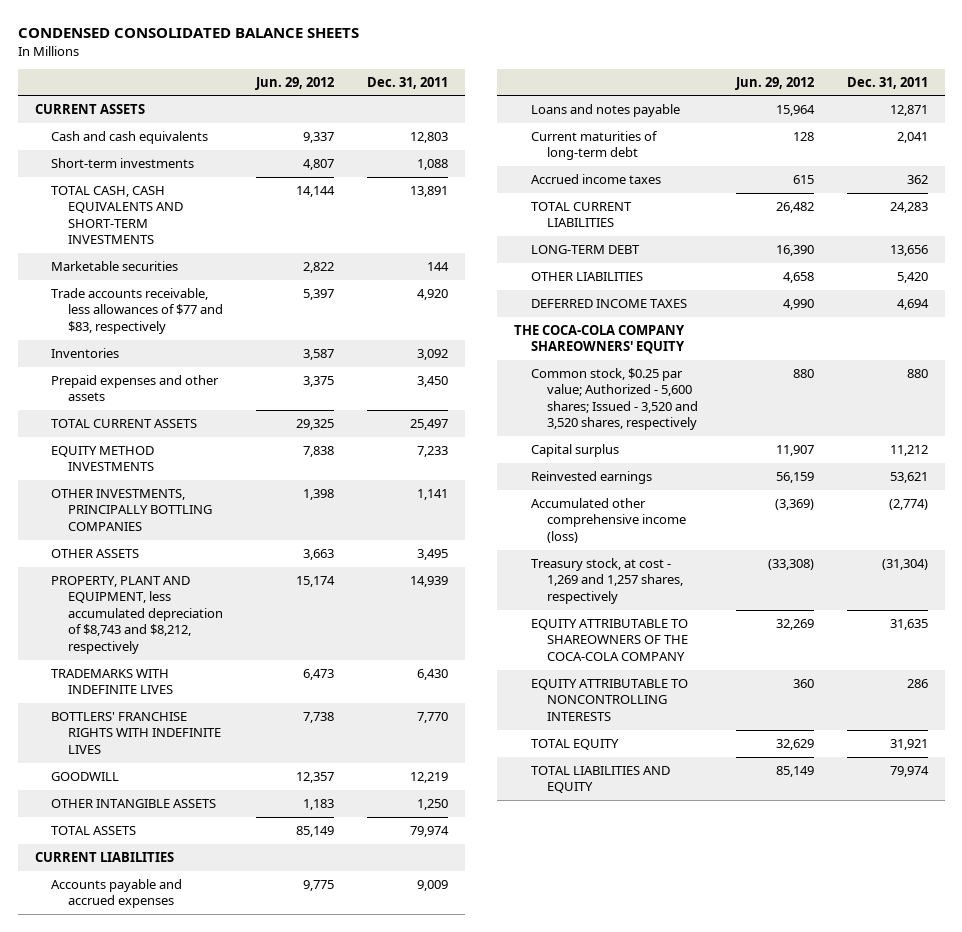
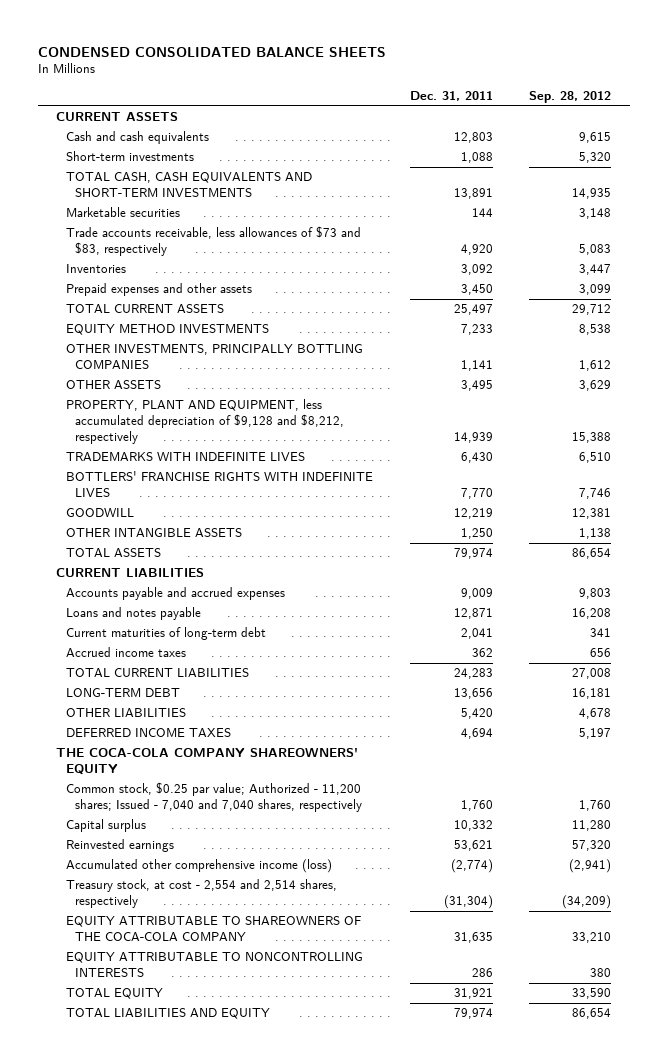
- | Jun. 29, 2012 | Dec. 31, 2011
+ | Dec. 31, 2011 | Sep. 28, 2012
- Trade accounts receivable, less allowances of $77 and $83, respectively | 5,397 | 4,920
+ Trade accounts receivable, less allowances of $73 and $83, respectively | 4,920 | 5,083
- PROPERTY, PLANT AND EQUIPMENT, less accumulated depreciation of $8,743 and $8,212, respectively | 15,174 | 14,939
+ PROPERTY, PLANT AND EQUIPMENT, less accumulated depreciation of $9,128 and $8,212, respectively | 14,939 | 15,388
- Common stock, $0.25 par value; Authorized - 5,600 shares; Issued - 3,520 and 3,520 shares, respectively | 880 | 880
- Capital surplus | 11,907 | 11,212
+ Common stock, $0.25 par value; Authorized - 11,200 shares; Issued - 7,040 and 7,040 shares, respectively | 1,760 | 1,760
+ Capital surplus | 10,332 | 11,280
- Treasury stock, at cost - 1,269 and 1,257 shares, respectively | (33,308) | (31,304)
+ Treasury stock, at cost - 2,554 and 2,514 shares, respectively | (31,304) | (34,209)

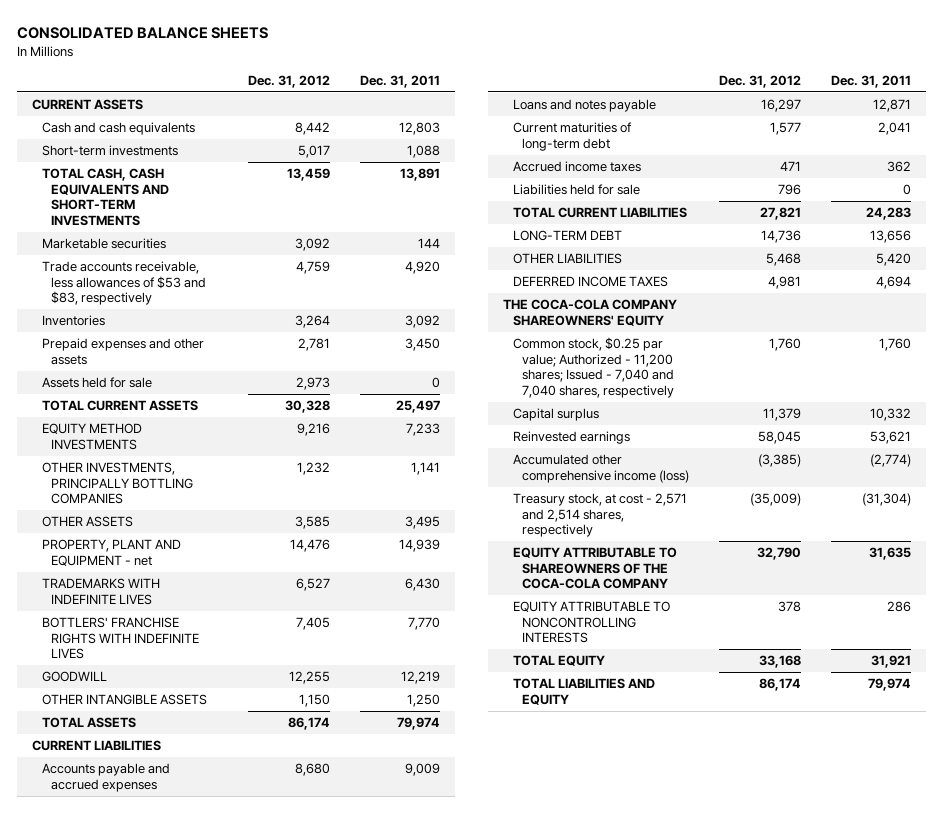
- CONDENSED CONSOLIDATED BALANCE SHEETS
+ CONSOLIDATED BALANCE SHEETS
- | Dec. 31, 2011 | Sep. 28, 2012
+ | Dec. 31, 2012 | Dec. 31, 2011
- Trade accounts receivable, less allowances of $73 and $83, respectively | 4,920 | 5,083
+ Trade accounts receivable, less allowances of $53 and $83, respectively | 4,759 | 4,920
+ Assets held for sale | 2,973 | 0
- PROPERTY, PLANT AND EQUIPMENT, less accumulated depreciation of $9,128 and $8,212, respectively | 14,939 | 15,388
+ PROPERTY, PLANT AND EQUIPMENT - net | 14,476 | 14,939
+ Liabilities held for sale | 796 | 0
- Treasury stock, at cost - 2,554 and 2,514 shares, respectively | (31,304) | (34,209)
+ Treasury stock, at cost - 2,571 and 2,514 shares, respectively | (35,009) | (31,304)

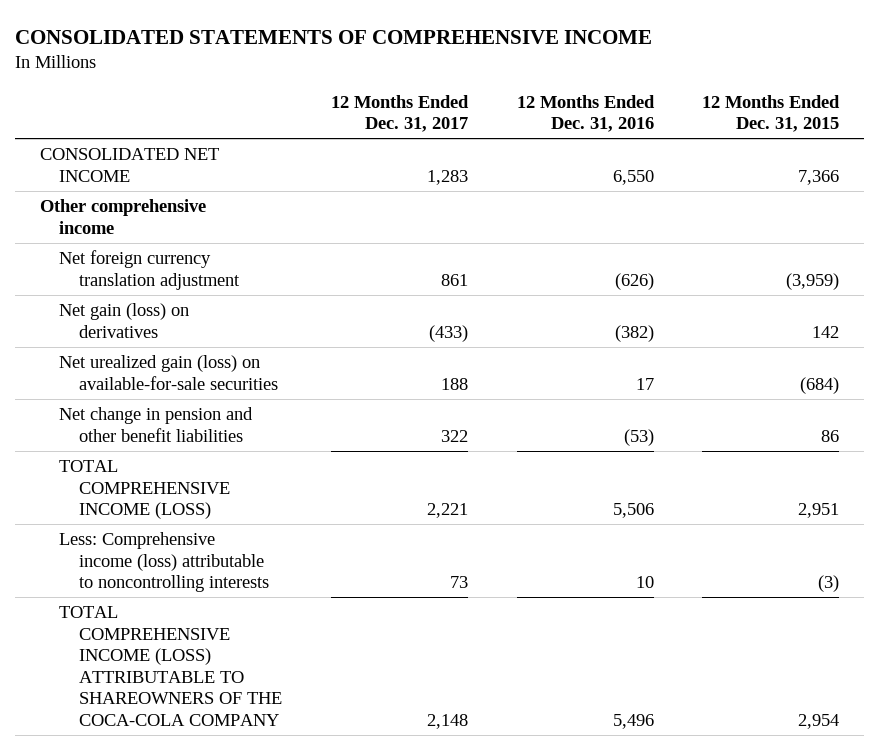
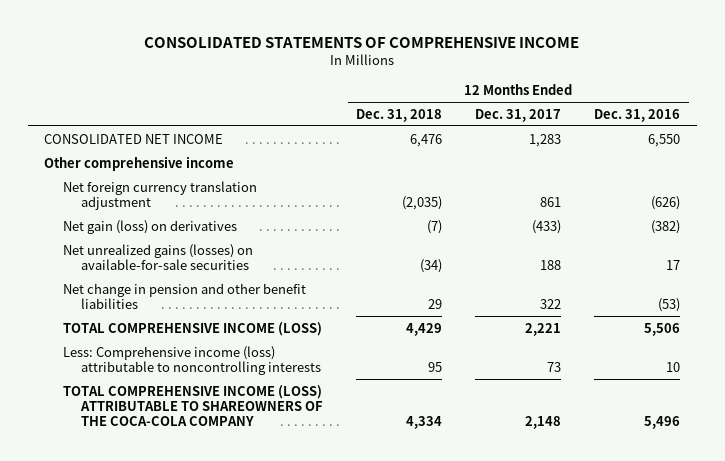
- | 12 Months Ended Dec. 31, 2017 | 12 Months Ended Dec. 31, 2016 | 12 Months Ended Dec. 31, 2015
+ | 12 Months Ended Dec. 31, 2018 | 12 Months Ended Dec. 31, 2017 | 12 Months Ended Dec. 31, 2016
- Net urealized gain (loss) on available-for-sale securities | 188 | 17 | (684)
+ Net unrealized gains (losses) on available-for-sale securities | (34) | 188 | 17

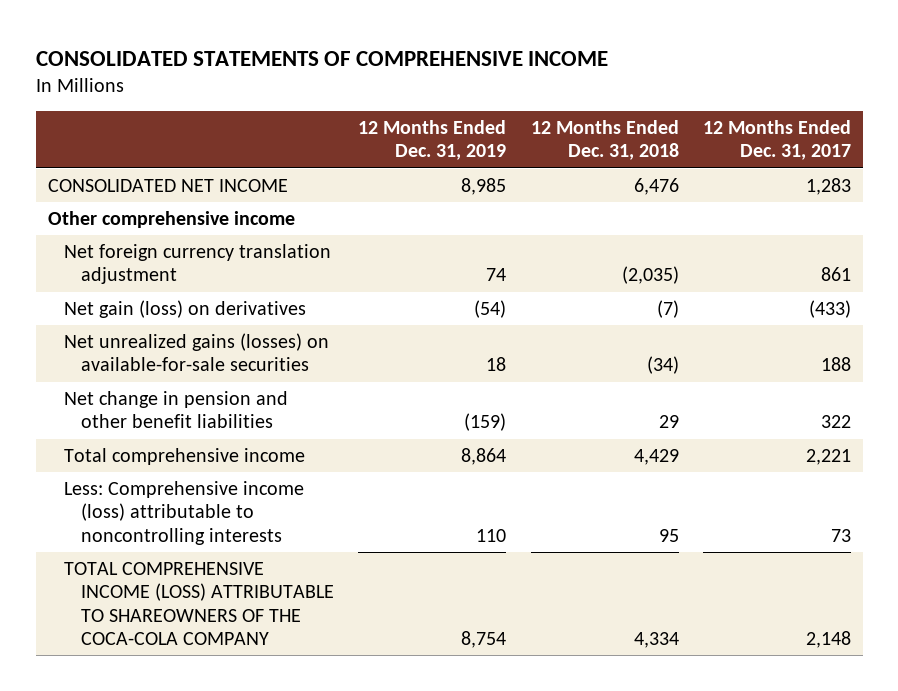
- | 12 Months Ended Dec. 31, 2018 | 12 Months Ended Dec. 31, 2017 | 12 Months Ended Dec. 31, 2016
+ | 12 Months Ended Dec. 31, 2019 | 12 Months Ended Dec. 31, 2018 | 12 Months Ended Dec. 31, 2017
- TOTAL COMPREHENSIVE INCOME (LOSS) | 4,429 | 2,221 | 5,506
+ Total comprehensive income | 8,864 | 4,429 | 2,221

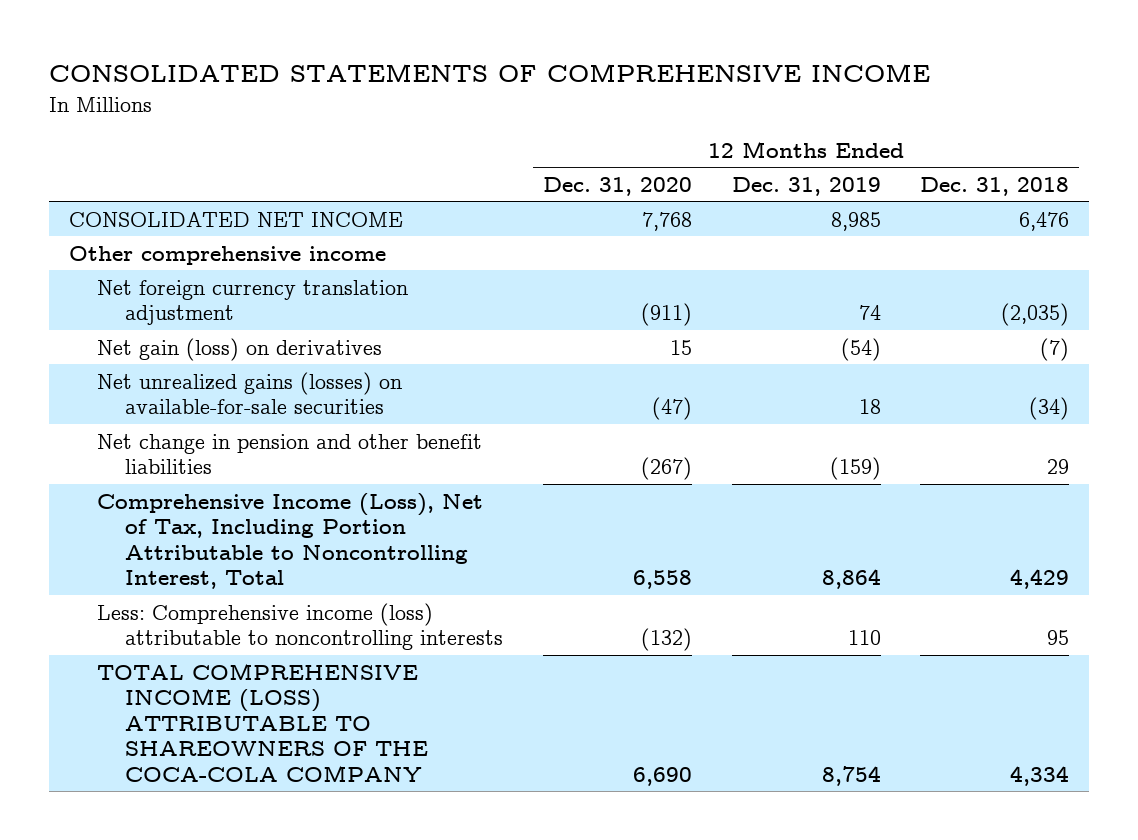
- | 12 Months Ended Dec. 31, 2019 | 12 Months Ended Dec. 31, 2018 | 12 Months Ended Dec. 31, 2017
+ | 12 Months Ended Dec. 31, 2020 | 12 Months Ended Dec. 31, 2019 | 12 Months Ended Dec. 31, 2018
- Total comprehensive income | 8,864 | 4,429 | 2,221
+ Comprehensive Income (Loss), Net of Tax, Including Portion Attributable to Noncontrolling Interest, Total | 6,558 | 8,864 | 4,429

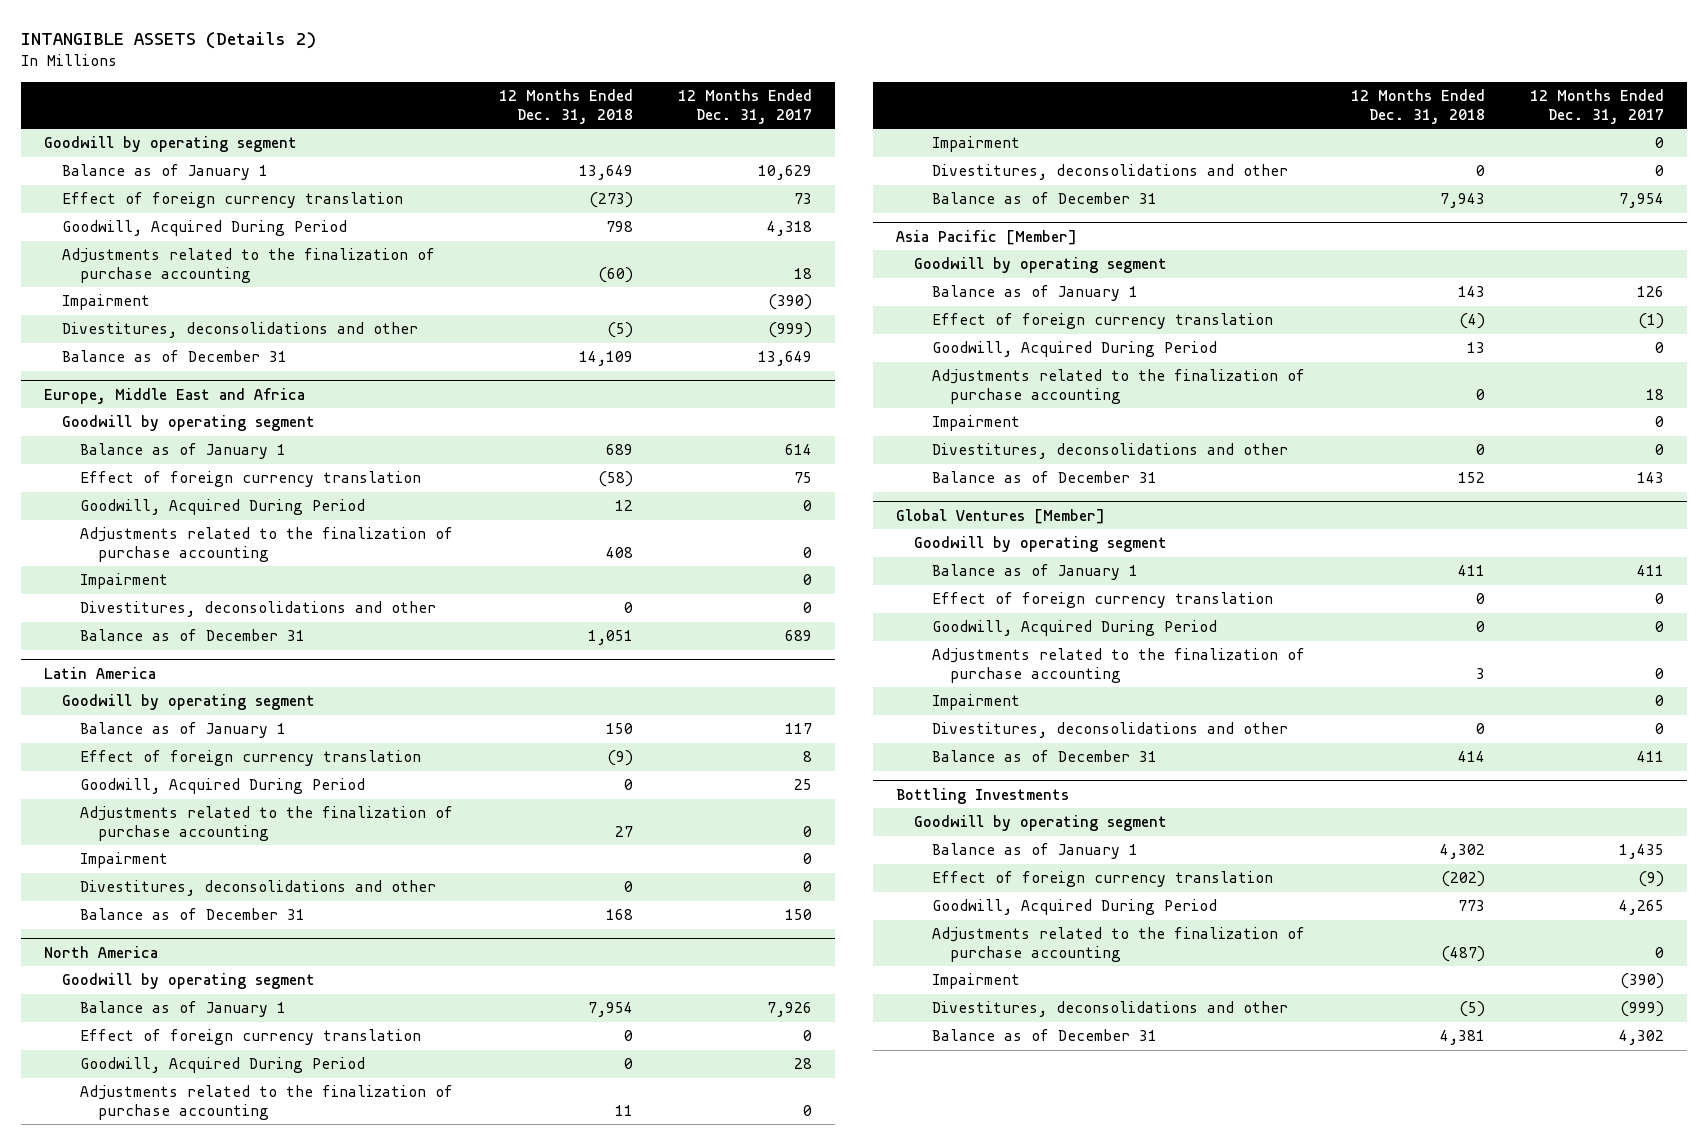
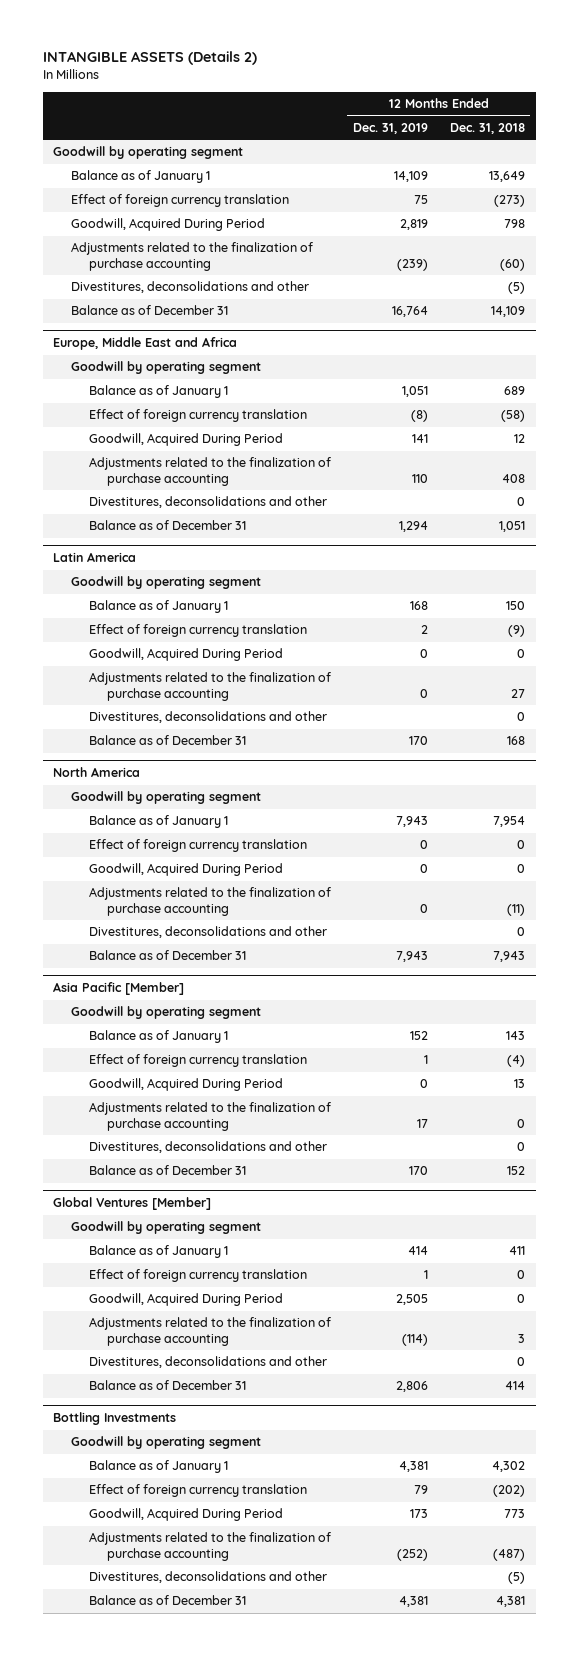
- | 12 Months Ended Dec. 31, 2018 | 12 Months Ended Dec. 31, 2017
+ | 12 Months Ended Dec. 31, 2019 | 12 Months Ended Dec. 31, 2018
- Impairment | | (390)
@ Europe, Middle East and Africa
- Impairment | | 0
@ Latin America
- Impairment | | 0
@ North America
- Adjustments related to the finalization of purchase accounting | 11 | 0
- Impairment | | 0
+ Adjustments related to the finalization of purchase accounting | 0 | (11)
@ Asia Pacific [Member]
- Impairment | | 0
@ Global Ventures [Member]
- Impairment | | 0
@ Bottling Investments
- Impairment | | (390)

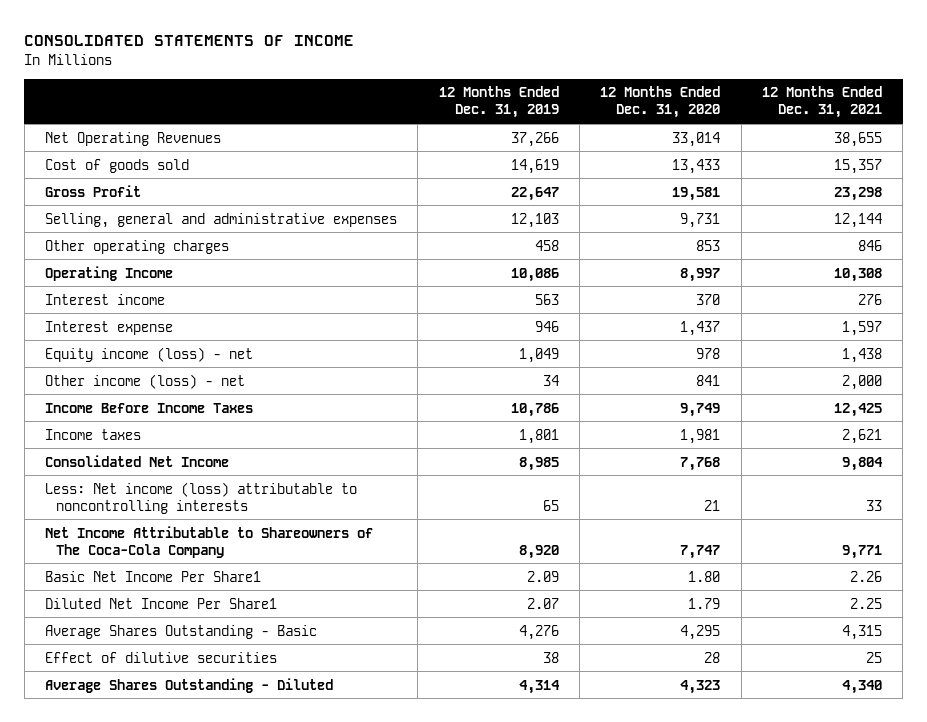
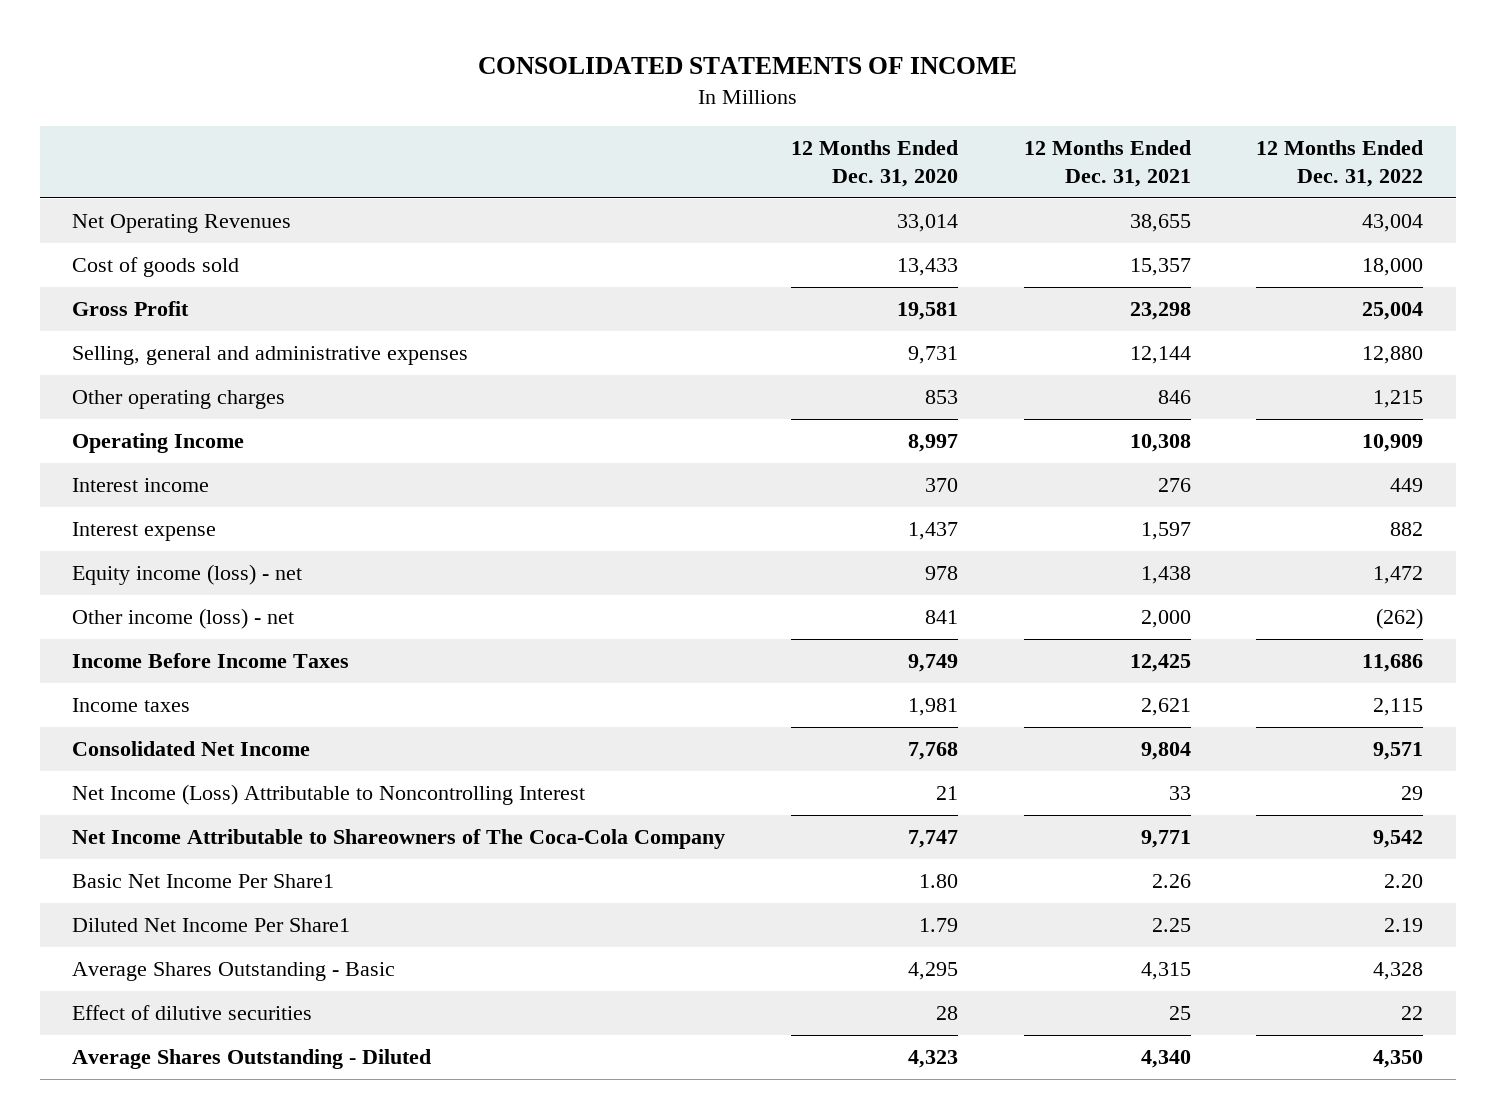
- | 12 Months Ended Dec. 31, 2019 | 12 Months Ended Dec. 31, 2020 | 12 Months Ended Dec. 31, 2021
+ | 12 Months Ended Dec. 31, 2020 | 12 Months Ended Dec. 31, 2021 | 12 Months Ended Dec. 31, 2022
- Less: Net income (loss) attributable to noncontrolling interests | 65 | 21 | 33
+ Net Income (Loss) Attributable to Noncontrolling Interest | 21 | 33 | 29

